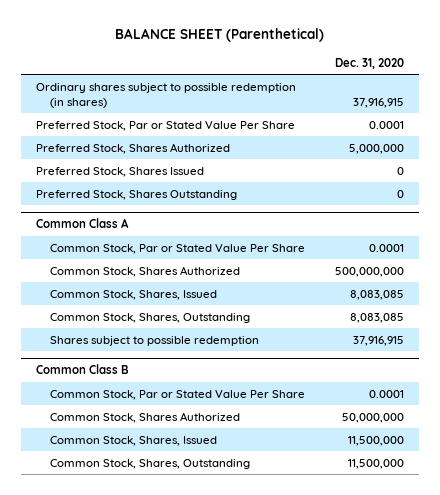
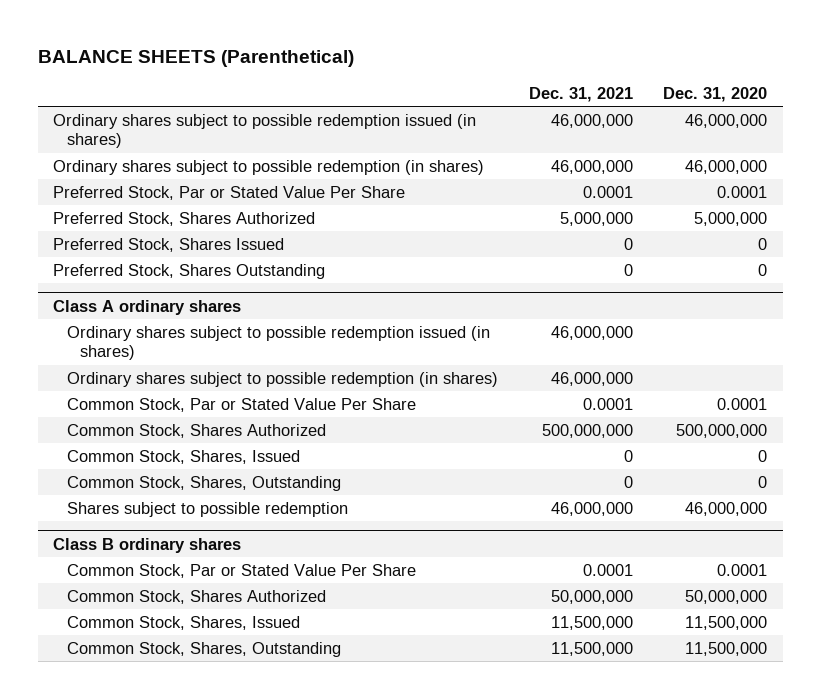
- BALANCE SHEET (Parenthetical)
+ BALANCE SHEETS (Parenthetical)
- | Dec. 31, 2020
+ | Dec. 31, 2021 | Dec. 31, 2020
- Ordinary shares subject to possible redemption (in shares) | 37,916,915
+ Ordinary shares subject to possible redemption issued (in shares) | 46,000,000 | 46,000,000
+ Ordinary shares subject to possible redemption (in shares) | 46,000,000 | 46,000,000
- Common Class A
+ Class A ordinary shares
+ Ordinary shares subject to possible redemption issued (in shares) | 46,000,000 |
+ Ordinary shares subject to possible redemption (in shares) | 46,000,000 |
- Common Stock, Shares, Issued | 8,083,085
- Common Stock, Shares, Outstanding | 8,083,085
- Shares subject to possible redemption | 37,916,915
- Common Class B
+ Common Stock, Shares, Issued | 0 | 0
+ Common Stock, Shares, Outstanding | 0 | 0
+ Shares subject to possible redemption | 46,000,000 | 46,000,000
+ Class B ordinary shares

